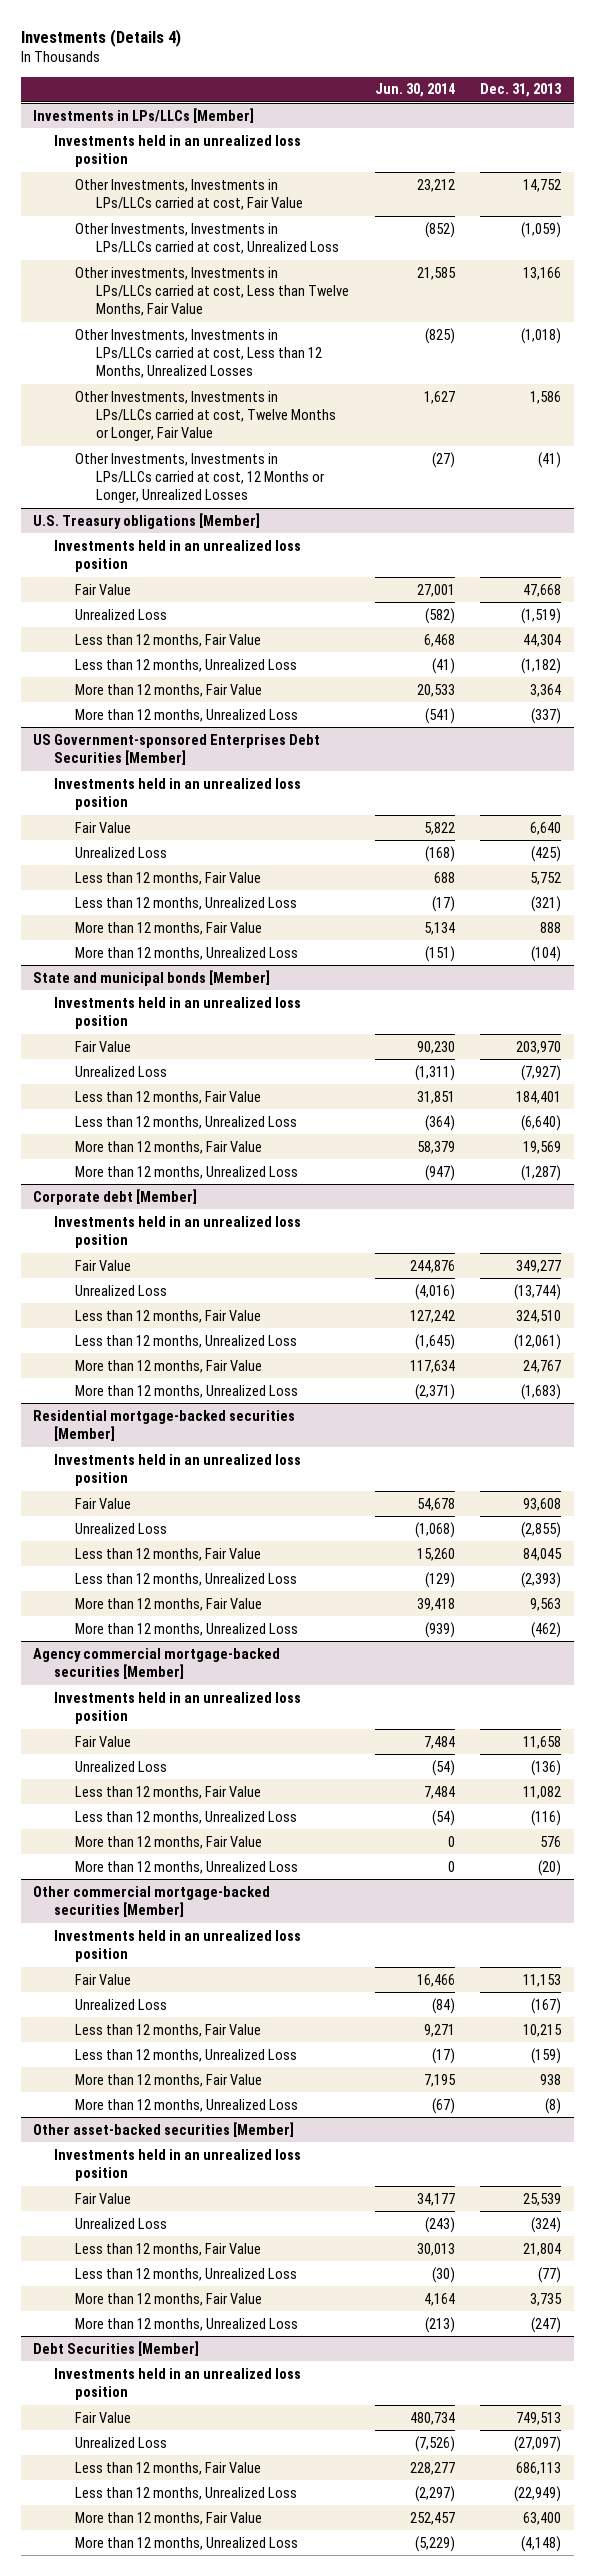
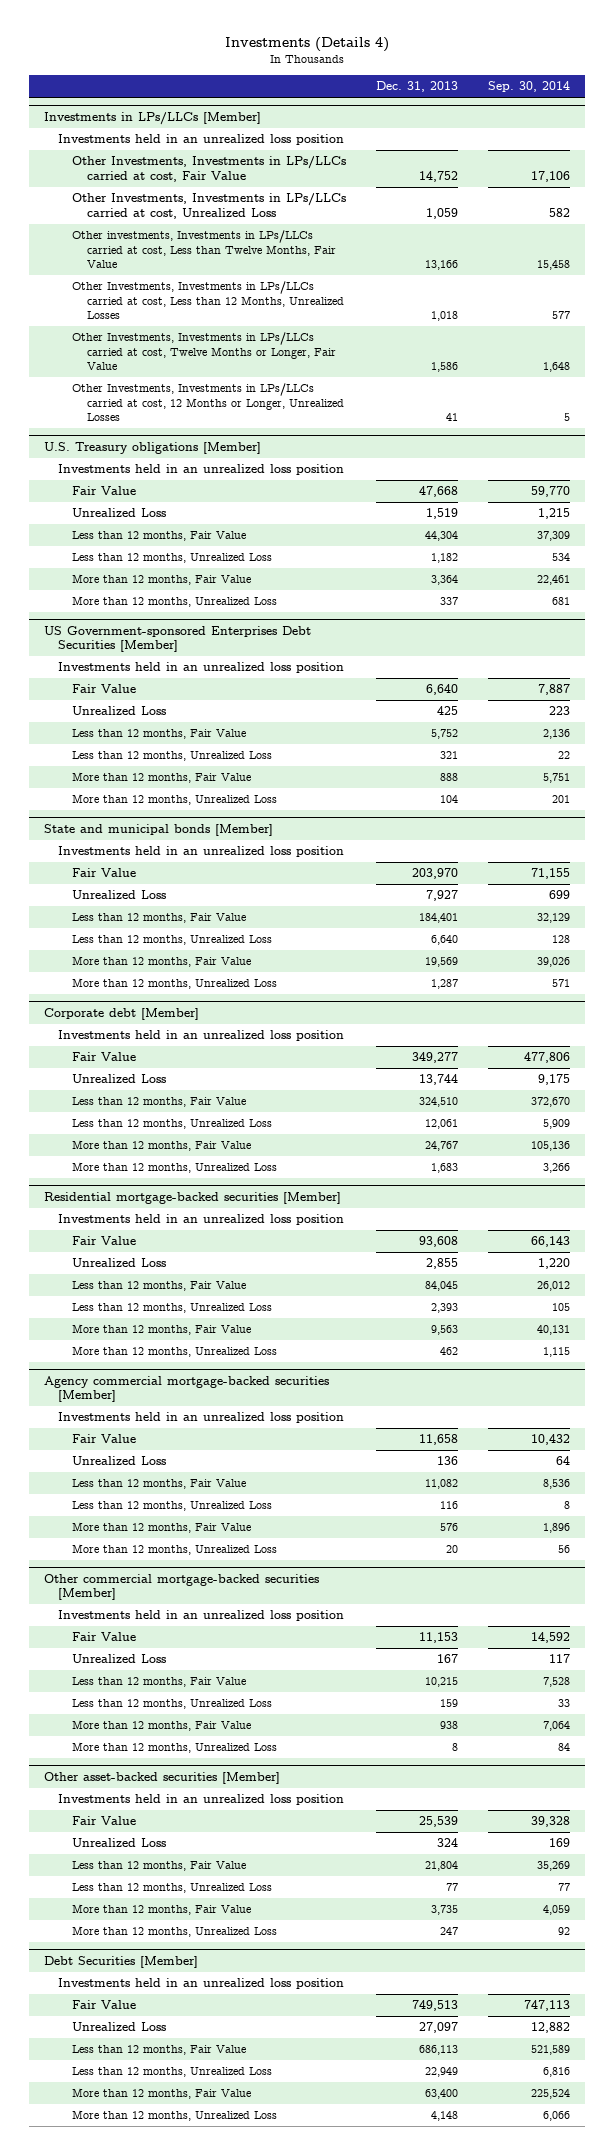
- | Jun. 30, 2014 | Dec. 31, 2013
+ | Dec. 31, 2013 | Sep. 30, 2014
@ Investments in LPs/LLCs [Member]
- Other Investments, Investments in LPs/LLCs carried at cost, Unrealized Loss | (852) | (1,059)
+ Other Investments, Investments in LPs/LLCs carried at cost, Unrealized Loss | 1,059 | 582
- Other Investments, Investments in LPs/LLCs carried at cost, Less than 12 Months, Unrealized Losses | (825) | (1,018)
+ Other Investments, Investments in LPs/LLCs carried at cost, Less than 12 Months, Unrealized Losses | 1,018 | 577
- Other Investments, Investments in LPs/LLCs carried at cost, 12 Months or Longer, Unrealized Losses | (27) | (41)
+ Other Investments, Investments in LPs/LLCs carried at cost, 12 Months or Longer, Unrealized Losses | 41 | 5
@ U.S. Treasury obligations [Member]
- Unrealized Loss | (582) | (1,519)
+ Unrealized Loss | 1,519 | 1,215
- Less than 12 months, Unrealized Loss | (41) | (1,182)
+ Less than 12 months, Unrealized Loss | 1,182 | 534
- More than 12 months, Unrealized Loss | (541) | (337)
+ More than 12 months, Unrealized Loss | 337 | 681
@ US Government-sponsored Enterprises Debt Securities [Member]
- Unrealized Loss | (168) | (425)
+ Unrealized Loss | 425 | 223
- Less than 12 months, Unrealized Loss | (17) | (321)
+ Less than 12 months, Unrealized Loss | 321 | 22
- More than 12 months, Unrealized Loss | (151) | (104)
+ More than 12 months, Unrealized Loss | 104 | 201
@ State and municipal bonds [Member]
- Unrealized Loss | (1,311) | (7,927)
+ Unrealized Loss | 7,927 | 699
- Less than 12 months, Unrealized Loss | (364) | (6,640)
+ Less than 12 months, Unrealized Loss | 6,640 | 128
- More than 12 months, Unrealized Loss | (947) | (1,287)
+ More than 12 months, Unrealized Loss | 1,287 | 571
@ Corporate debt [Member]
- Unrealized Loss | (4,016) | (13,744)
+ Unrealized Loss | 13,744 | 9,175
- Less than 12 months, Unrealized Loss | (1,645) | (12,061)
+ Less than 12 months, Unrealized Loss | 12,061 | 5,909
- More than 12 months, Unrealized Loss | (2,371) | (1,683)
+ More than 12 months, Unrealized Loss | 1,683 | 3,266
@ Residential mortgage-backed securities [Member]
- Unrealized Loss | (1,068) | (2,855)
+ Unrealized Loss | 2,855 | 1,220
- Less than 12 months, Unrealized Loss | (129) | (2,393)
+ Less than 12 months, Unrealized Loss | 2,393 | 105
- More than 12 months, Unrealized Loss | (939) | (462)
+ More than 12 months, Unrealized Loss | 462 | 1,115
@ Agency commercial mortgage-backed securities [Member]
- Unrealized Loss | (54) | (136)
+ Unrealized Loss | 136 | 64
- Less than 12 months, Unrealized Loss | (54) | (116)
+ Less than 12 months, Unrealized Loss | 116 | 8
- More than 12 months, Unrealized Loss | 0 | (20)
+ More than 12 months, Unrealized Loss | 20 | 56
@ Other commercial mortgage-backed securities [Member]
- Unrealized Loss | (84) | (167)
+ Unrealized Loss | 167 | 117
- Less than 12 months, Unrealized Loss | (17) | (159)
+ Less than 12 months, Unrealized Loss | 159 | 33
- More than 12 months, Unrealized Loss | (67) | (8)
+ More than 12 months, Unrealized Loss | 8 | 84
@ Other asset-backed securities [Member]
- Unrealized Loss | (243) | (324)
+ Unrealized Loss | 324 | 169
- Less than 12 months, Unrealized Loss | (30) | (77)
+ Less than 12 months, Unrealized Loss | 77 | 77
- More than 12 months, Unrealized Loss | (213) | (247)
+ More than 12 months, Unrealized Loss | 247 | 92
@ Debt Securities [Member]
- Unrealized Loss | (7,526) | (27,097)
+ Unrealized Loss | 27,097 | 12,882
- Less than 12 months, Unrealized Loss | (2,297) | (22,949)
+ Less than 12 months, Unrealized Loss | 22,949 | 6,816
- More than 12 months, Unrealized Loss | (5,229) | (4,148)
+ More than 12 months, Unrealized Loss | 4,148 | 6,066

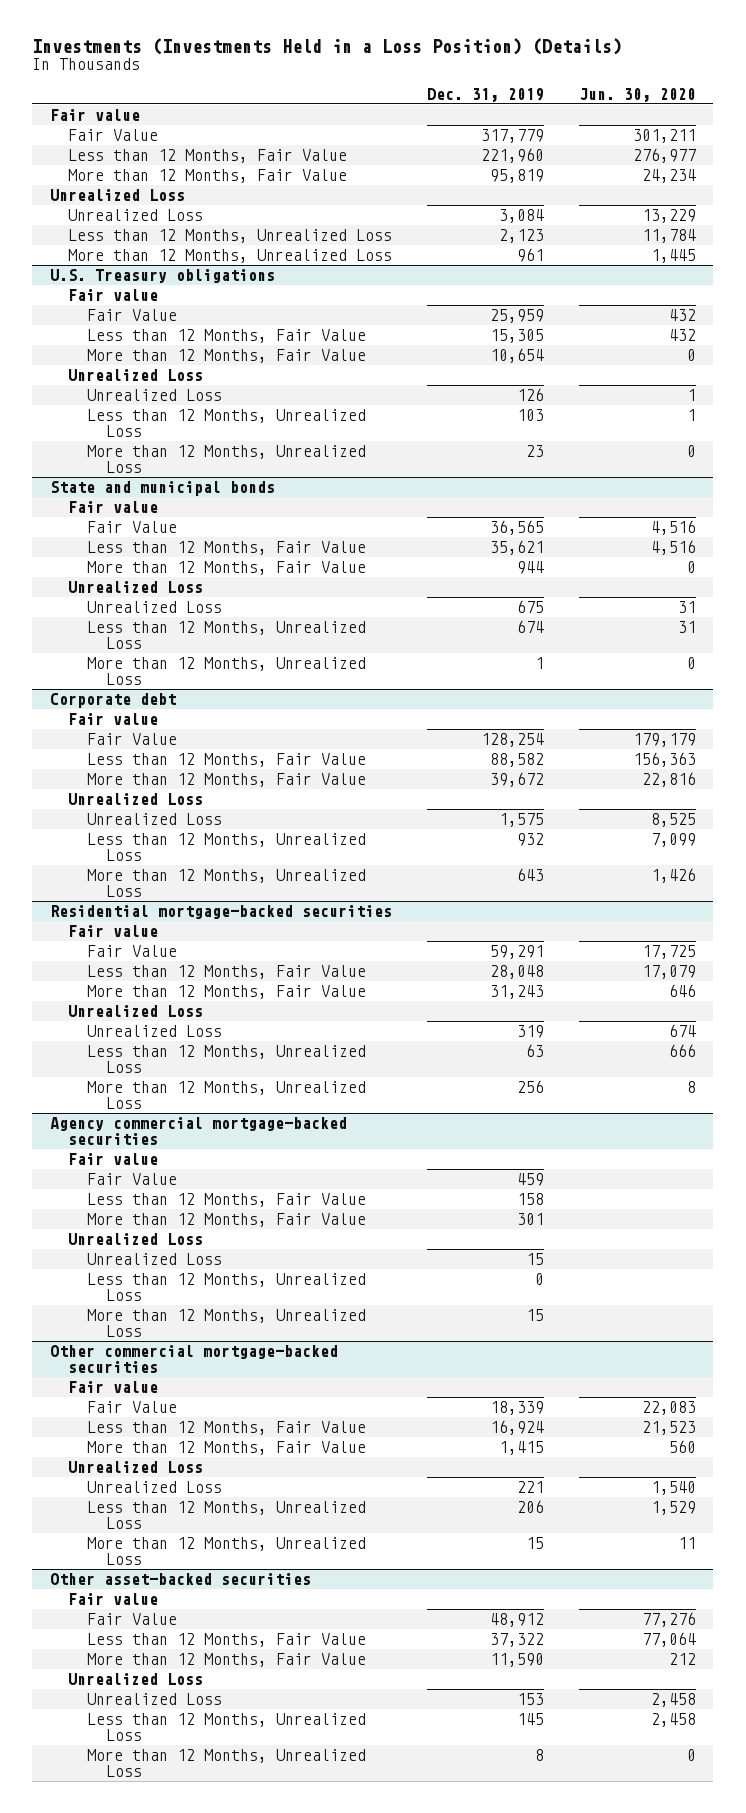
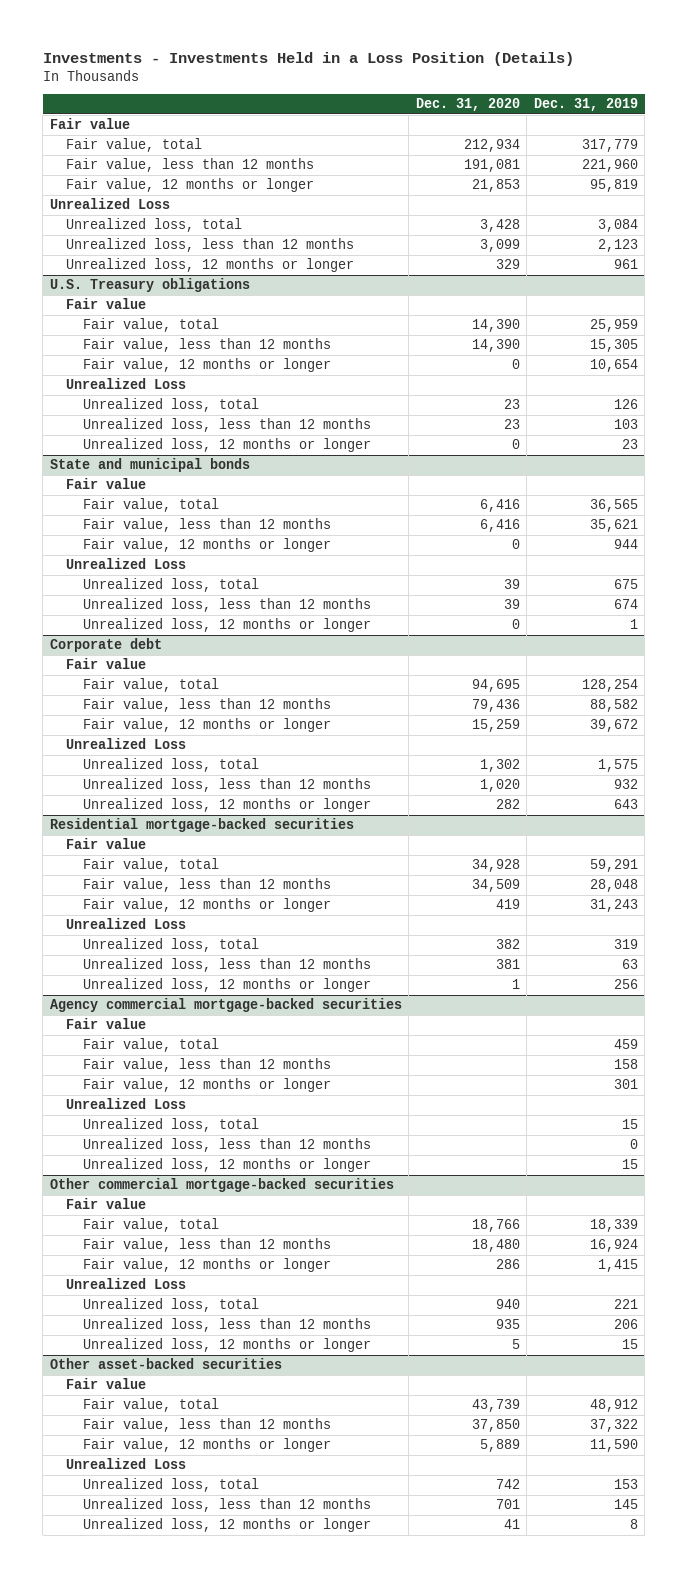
- Investments (Investments Held in a Loss Position) (Details)
+ Investments - Investments Held in a Loss Position (Details)
- | Dec. 31, 2019 | Jun. 30, 2020
+ | Dec. 31, 2020 | Dec. 31, 2019
- Fair Value | 317,779 | 301,211
- Less than 12 Months, Fair Value | 221,960 | 276,977
- More than 12 Months, Fair Value | 95,819 | 24,234
+ Fair value, total | 212,934 | 317,779
+ Fair value, less than 12 months | 191,081 | 221,960
+ Fair value, 12 months or longer | 21,853 | 95,819
- Unrealized Loss | 3,084 | 13,229
- Less than 12 Months, Unrealized Loss | 2,123 | 11,784
- More than 12 Months, Unrealized Loss | 961 | 1,445
+ Unrealized loss, total | 3,428 | 3,084
+ Unrealized loss, less than 12 months | 3,099 | 2,123
+ Unrealized loss, 12 months or longer | 329 | 961
@ U.S. Treasury obligations
- Fair Value | 25,959 | 432
- Less than 12 Months, Fair Value | 15,305 | 432
- More than 12 Months, Fair Value | 10,654 | 0
+ Fair value, total | 14,390 | 25,959
+ Fair value, less than 12 months | 14,390 | 15,305
+ Fair value, 12 months or longer | 0 | 10,654
- Unrealized Loss | 126 | 1
- Less than 12 Months, Unrealized Loss | 103 | 1
- More than 12 Months, Unrealized Loss | 23 | 0
+ Unrealized loss, total | 23 | 126
+ Unrealized loss, less than 12 months | 23 | 103
+ Unrealized loss, 12 months or longer | 0 | 23
@ State and municipal bonds
- Fair Value | 36,565 | 4,516
- Less than 12 Months, Fair Value | 35,621 | 4,516
- More than 12 Months, Fair Value | 944 | 0
+ Fair value, total | 6,416 | 36,565
+ Fair value, less than 12 months | 6,416 | 35,621
+ Fair value, 12 months or longer | 0 | 944
- Unrealized Loss | 675 | 31
- Less than 12 Months, Unrealized Loss | 674 | 31
- More than 12 Months, Unrealized Loss | 1 | 0
+ Unrealized loss, total | 39 | 675
+ Unrealized loss, less than 12 months | 39 | 674
+ Unrealized loss, 12 months or longer | 0 | 1
@ Corporate debt
- Fair Value | 128,254 | 179,179
- Less than 12 Months, Fair Value | 88,582 | 156,363
- More than 12 Months, Fair Value | 39,672 | 22,816
+ Fair value, total | 94,695 | 128,254
+ Fair value, less than 12 months | 79,436 | 88,582
+ Fair value, 12 months or longer | 15,259 | 39,672
- Unrealized Loss | 1,575 | 8,525
- Less than 12 Months, Unrealized Loss | 932 | 7,099
- More than 12 Months, Unrealized Loss | 643 | 1,426
+ Unrealized loss, total | 1,302 | 1,575
+ Unrealized loss, less than 12 months | 1,020 | 932
+ Unrealized loss, 12 months or longer | 282 | 643
@ Residential mortgage-backed securities
- Fair Value | 59,291 | 17,725
- Less than 12 Months, Fair Value | 28,048 | 17,079
- More than 12 Months, Fair Value | 31,243 | 646
+ Fair value, total | 34,928 | 59,291
+ Fair value, less than 12 months | 34,509 | 28,048
+ Fair value, 12 months or longer | 419 | 31,243
- Unrealized Loss | 319 | 674
- Less than 12 Months, Unrealized Loss | 63 | 666
- More than 12 Months, Unrealized Loss | 256 | 8
+ Unrealized loss, total | 382 | 319
+ Unrealized loss, less than 12 months | 381 | 63
+ Unrealized loss, 12 months or longer | 1 | 256
@ Agency commercial mortgage-backed securities
- Fair Value | 459 |
- Less than 12 Months, Fair Value | 158 |
- More than 12 Months, Fair Value | 301 |
+ Fair value, total | | 459
+ Fair value, less than 12 months | | 158
+ Fair value, 12 months or longer | | 301
- Unrealized Loss | 15 |
- Less than 12 Months, Unrealized Loss | 0 |
- More than 12 Months, Unrealized Loss | 15 |
+ Unrealized loss, total | | 15
+ Unrealized loss, less than 12 months | | 0
+ Unrealized loss, 12 months or longer | | 15
@ Other commercial mortgage-backed securities
- Fair Value | 18,339 | 22,083
- Less than 12 Months, Fair Value | 16,924 | 21,523
- More than 12 Months, Fair Value | 1,415 | 560
+ Fair value, total | 18,766 | 18,339
+ Fair value, less than 12 months | 18,480 | 16,924
+ Fair value, 12 months or longer | 286 | 1,415
- Unrealized Loss | 221 | 1,540
- Less than 12 Months, Unrealized Loss | 206 | 1,529
- More than 12 Months, Unrealized Loss | 15 | 11
+ Unrealized loss, total | 940 | 221
+ Unrealized loss, less than 12 months | 935 | 206
+ Unrealized loss, 12 months or longer | 5 | 15
@ Other asset-backed securities
- Fair Value | 48,912 | 77,276
- Less than 12 Months, Fair Value | 37,322 | 77,064
- More than 12 Months, Fair Value | 11,590 | 212
+ Fair value, total | 43,739 | 48,912
+ Fair value, less than 12 months | 37,850 | 37,322
+ Fair value, 12 months or longer | 5,889 | 11,590
- Unrealized Loss | 153 | 2,458
- Less than 12 Months, Unrealized Loss | 145 | 2,458
- More than 12 Months, Unrealized Loss | 8 | 0
+ Unrealized loss, total | 742 | 153
+ Unrealized loss, less than 12 months | 701 | 145
+ Unrealized loss, 12 months or longer | 41 | 8

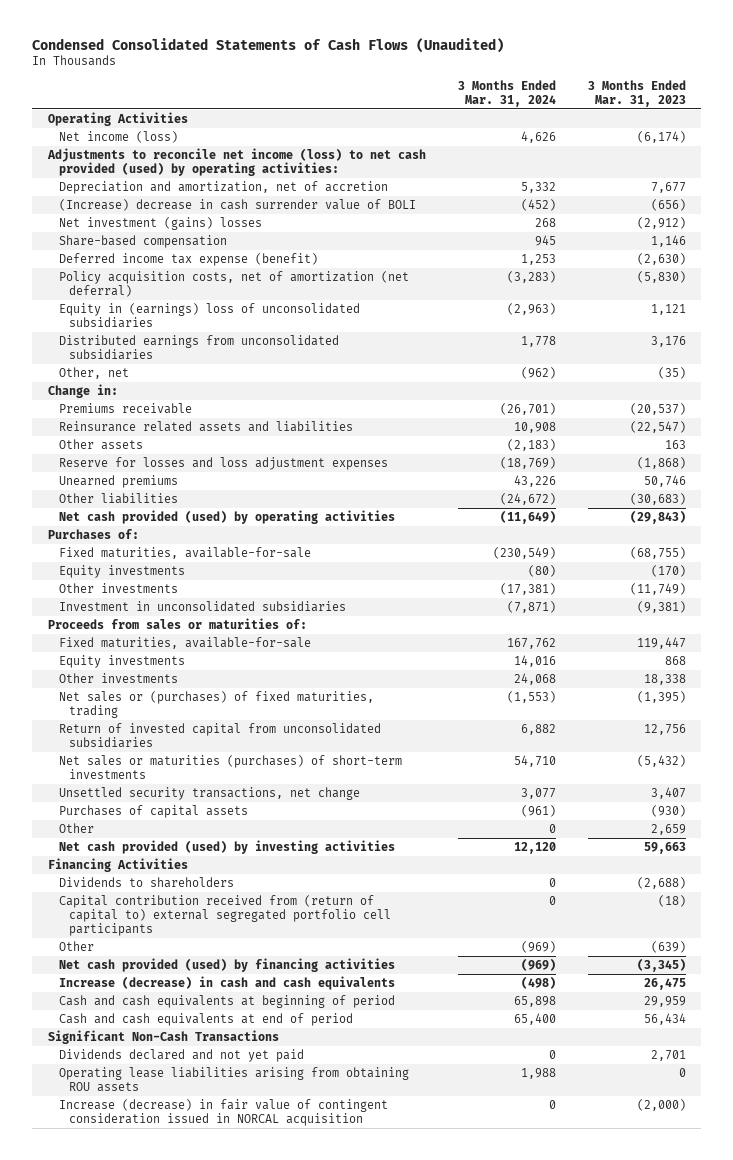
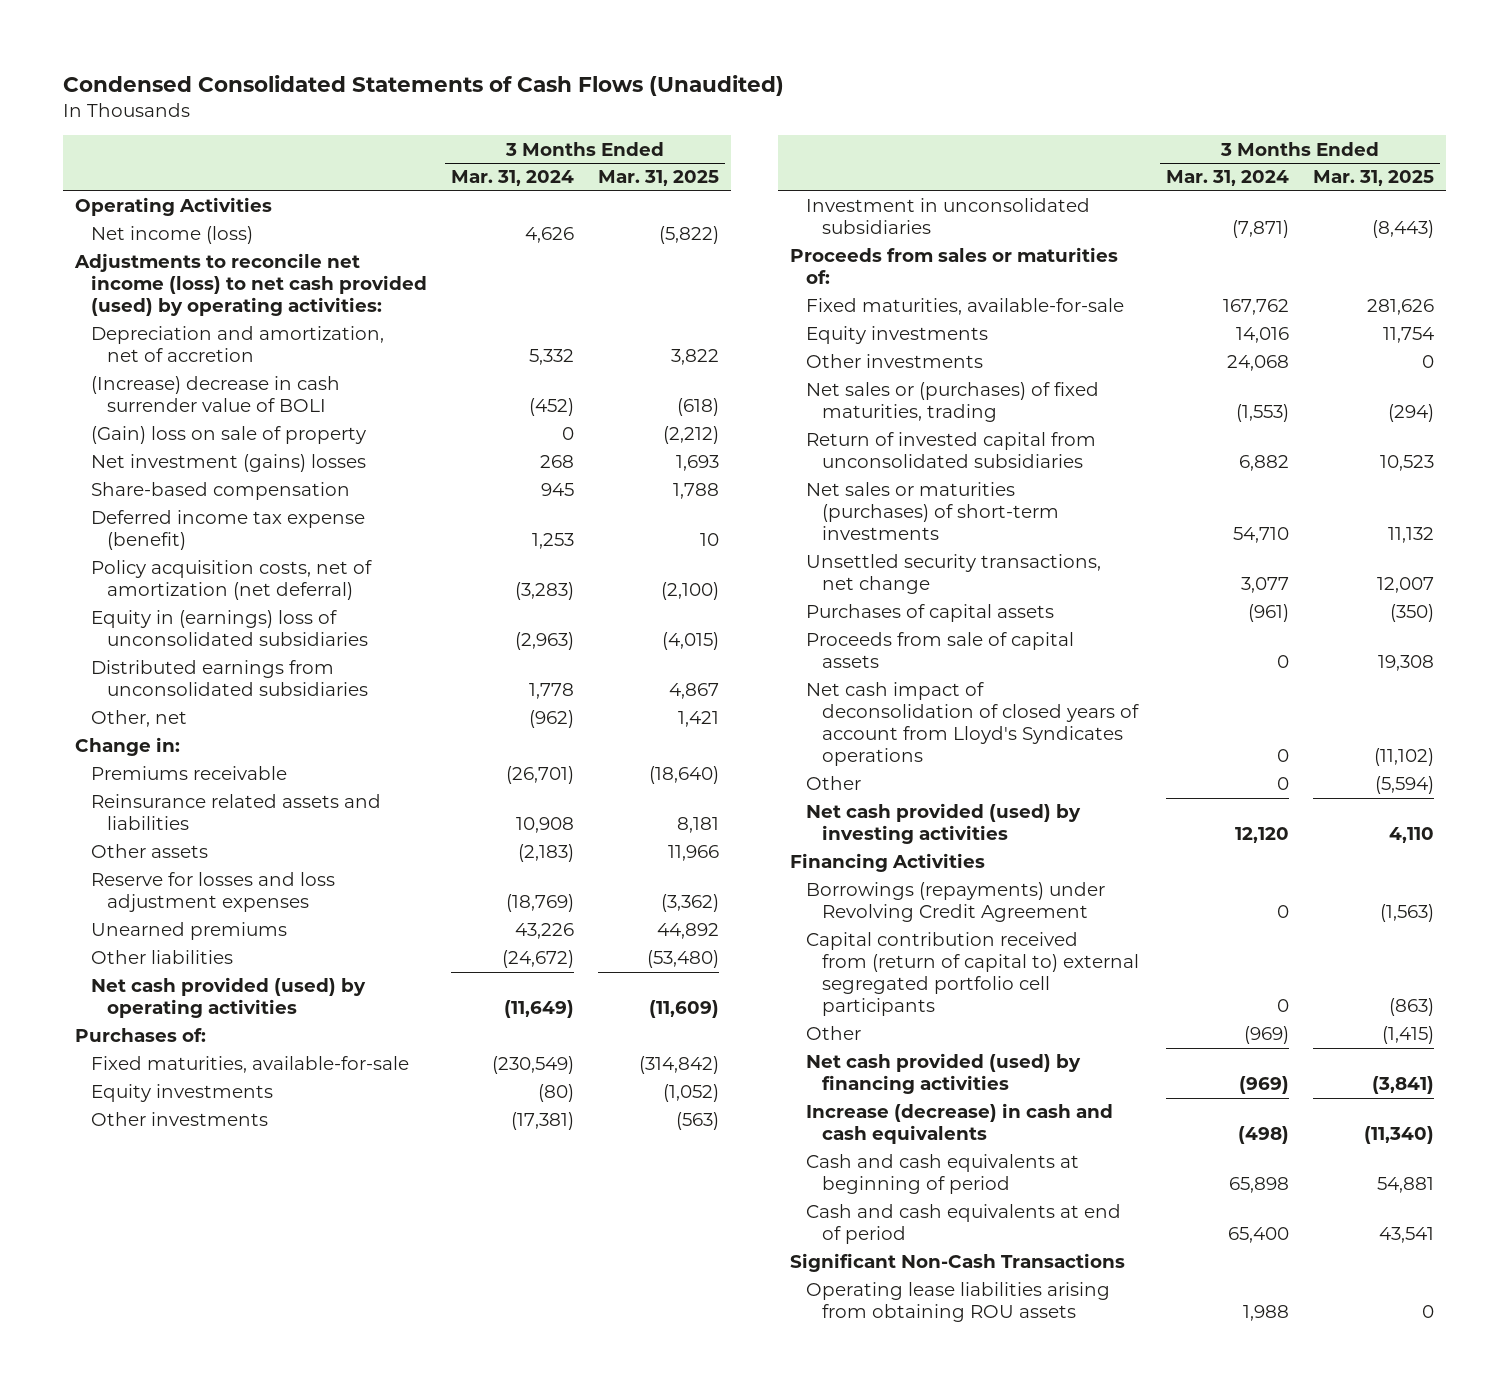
- | 3 Months Ended Mar. 31, 2024 | 3 Months Ended Mar. 31, 2023
+ | 3 Months Ended Mar. 31, 2024 | 3 Months Ended Mar. 31, 2025
+ (Gain) loss on sale of property | 0 | (2,212)
+ Proceeds from sale of capital assets | 0 | 19,308
+ Net cash impact of deconsolidation of closed years of account from Lloyd's Syndicates operations | 0 | (11,102)
- Dividends to shareholders | 0 | (2,688)
+ Borrowings (repayments) under Revolving Credit Agreement | 0 | (1,563)
- Dividends declared and not yet paid | 0 | 2,701
- Increase (decrease) in fair value of contingent consideration issued in NORCAL acquisition | 0 | (2,000)

